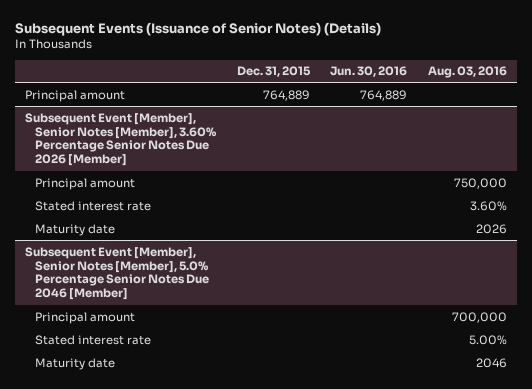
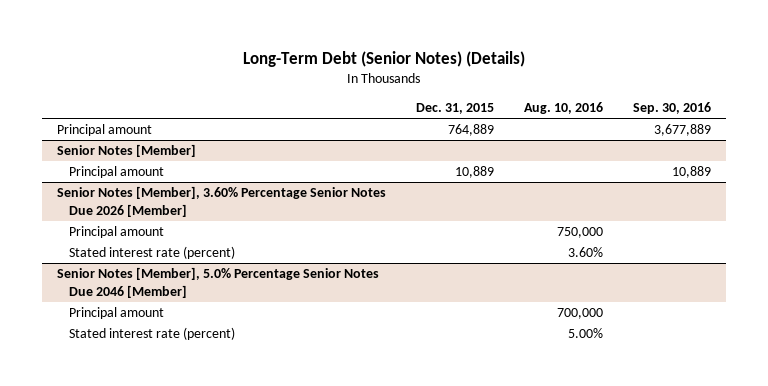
- Subsequent Events (Issuance of Senior Notes) (Details)
+ Long-Term Debt (Senior Notes) (Details)
- | Dec. 31, 2015 | Jun. 30, 2016 | Aug. 03, 2016
+ | Dec. 31, 2015 | Aug. 10, 2016 | Sep. 30, 2016
- Subsequent Event [Member], Senior Notes [Member], 3.60% Percentage Senior Notes Due 2026 [Member]
+ Senior Notes [Member]
+ Principal amount | 10,889 | | 10,889
+ Senior Notes [Member], 3.60% Percentage Senior Notes Due 2026 [Member]
- Stated interest rate | | | 3.60%
- Maturity date | | | 2026
- Subsequent Event [Member], Senior Notes [Member], 5.0% Percentage Senior Notes Due 2046 [Member]
+ Stated interest rate (percent) | | 3.60% |
+ Senior Notes [Member], 5.0% Percentage Senior Notes Due 2046 [Member]
- Stated interest rate | | | 5.00%
- Maturity date | | | 2046
+ Stated interest rate (percent) | | 5.00% |

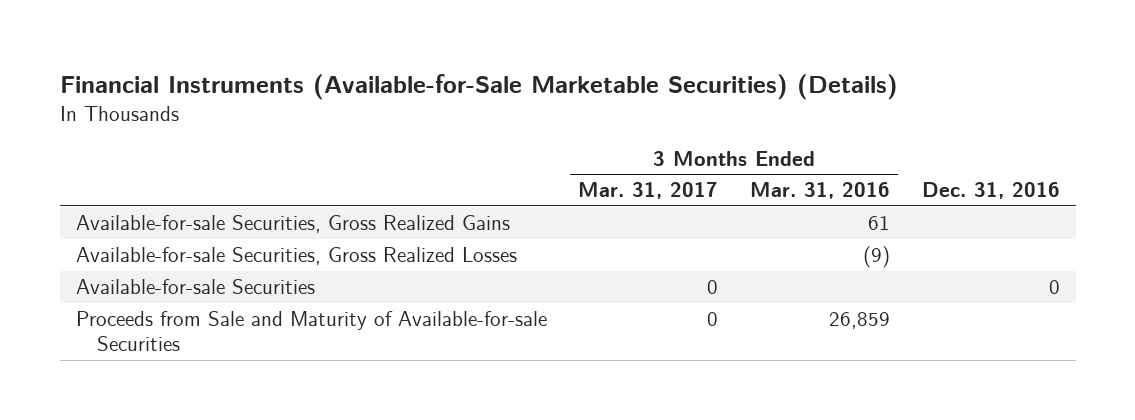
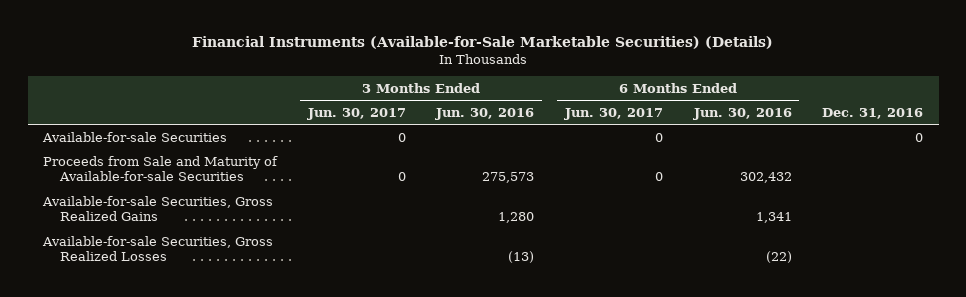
- | 3 Months Ended Mar. 31, 2017 | 3 Months Ended Mar. 31, 2016 | Dec. 31, 2016
+ | 3 Months Ended Jun. 30, 2017 | 3 Months Ended Jun. 30, 2016 | 6 Months Ended Jun. 30, 2017 | 6 Months Ended Jun. 30, 2016 | Dec. 31, 2016
moved down: Available-for-sale Securities, Gross Realized Gains | | 1,280 | | 1,341 |
moved down: Available-for-sale Securities, Gross Realized Losses | | (13) | | (22) |

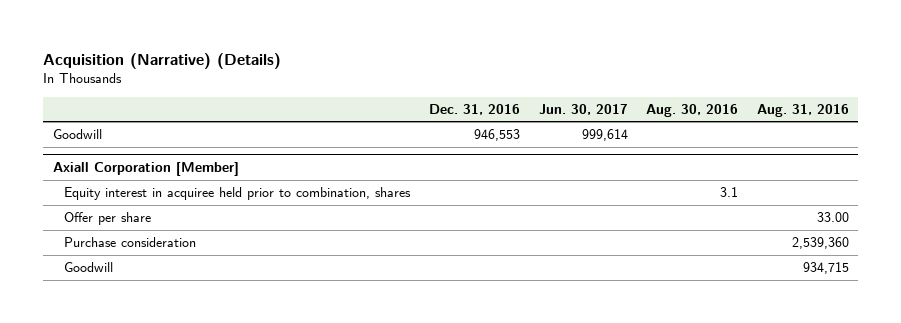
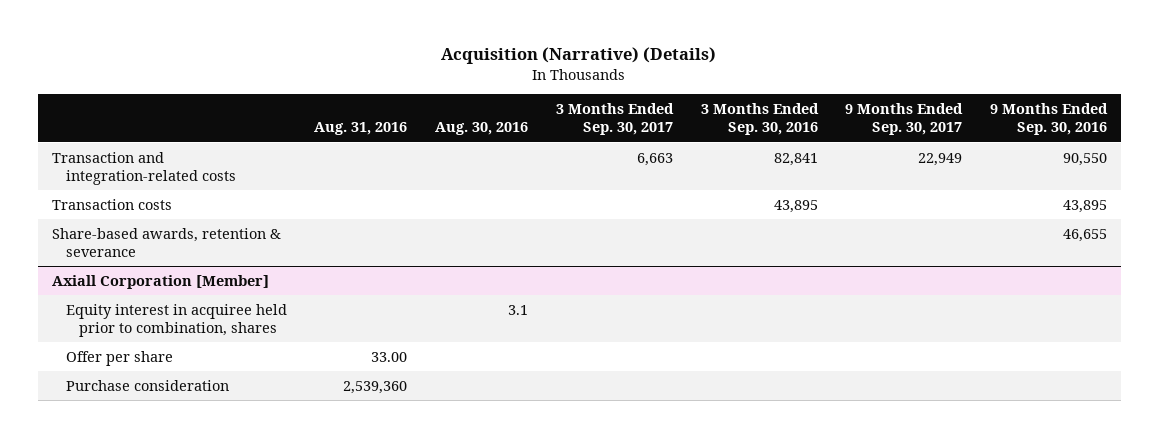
- | Dec. 31, 2016 | Jun. 30, 2017 | Aug. 30, 2016 | Aug. 31, 2016
+ | Aug. 31, 2016 | Aug. 30, 2016 | 3 Months Ended Sep. 30, 2017 | 3 Months Ended Sep. 30, 2016 | 9 Months Ended Sep. 30, 2017 | 9 Months Ended Sep. 30, 2016
- Goodwill | 946,553 | 999,614 | |
+ Transaction and integration-related costs | | | 6,663 | 82,841 | 22,949 | 90,550
+ Transaction costs | | | | 43,895 | | 43,895
+ Share-based awards, retention & severance | | | | | | 46,655
@ Axiall Corporation [Member]
- Goodwill | | | | 934,715

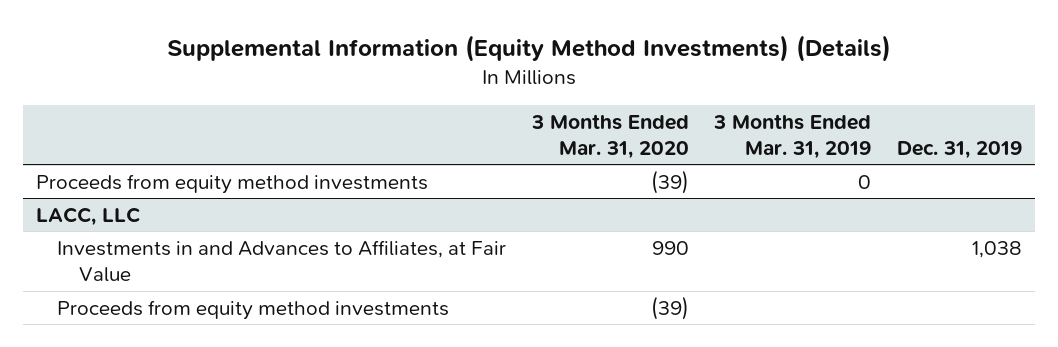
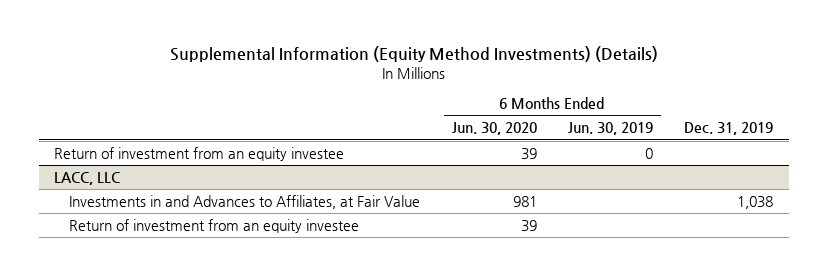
- | 3 Months Ended Mar. 31, 2020 | 3 Months Ended Mar. 31, 2019 | Dec. 31, 2019
+ | 6 Months Ended Jun. 30, 2020 | 6 Months Ended Jun. 30, 2019 | Dec. 31, 2019
- Proceeds from equity method investments | (39) | 0 |
+ Return of investment from an equity investee | 39 | 0 |
@ LACC, LLC
- Proceeds from equity method investments | (39) | |
+ Return of investment from an equity investee | 39 | |

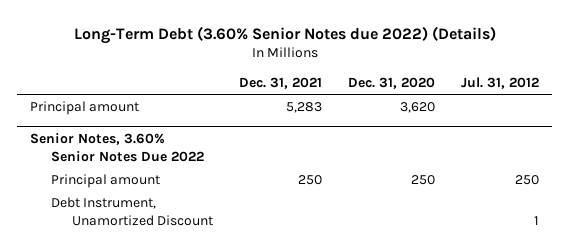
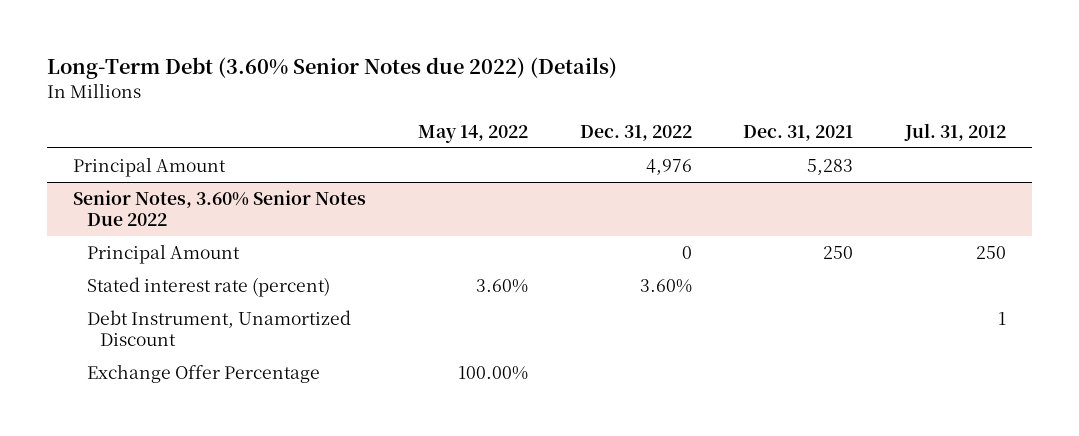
- | Dec. 31, 2021 | Dec. 31, 2020 | Jul. 31, 2012
+ | May 14, 2022 | Dec. 31, 2022 | Dec. 31, 2021 | Jul. 31, 2012
- Principal amount | 5,283 | 3,620 |
+ Principal Amount | | 4,976 | 5,283 |
@ Senior Notes, 3.60% Senior Notes Due 2022
- Principal amount | 250 | 250 | 250
+ Principal Amount | | 0 | 250 | 250
+ Stated interest rate (percent) | 3.60% | 3.60% | |
+ Exchange Offer Percentage | 100.00% | | |

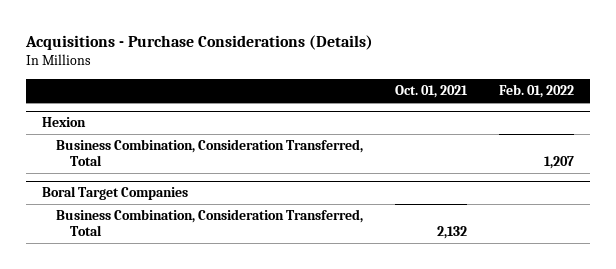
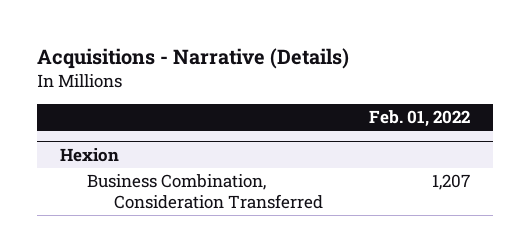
- Acquisitions - Purchase Considerations (Details)
+ Acquisitions - Narrative (Details)
- | Oct. 01, 2021 | Feb. 01, 2022
+ | Feb. 01, 2022
@ Hexion
- Business Combination, Consideration Transferred, Total | | 1,207
- Boral Target Companies
- Business Combination, Consideration Transferred, Total | 2,132 |
@ Hexion
+ Business Combination, Consideration Transferred | 1,207

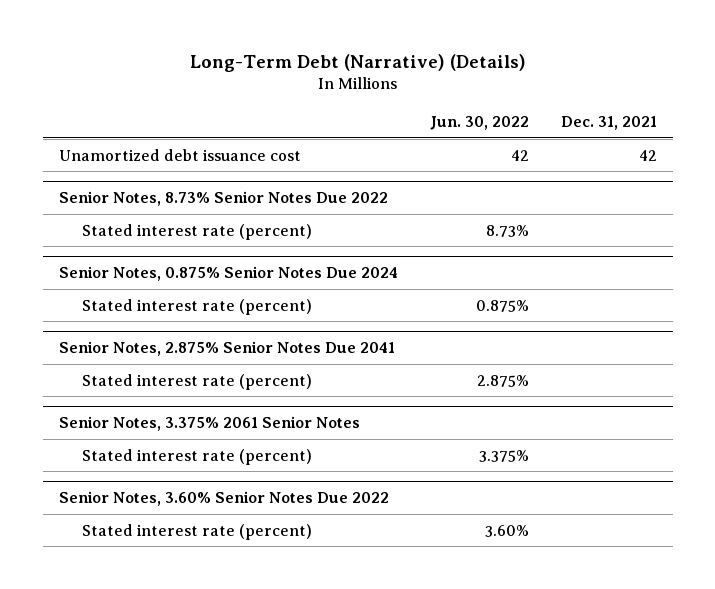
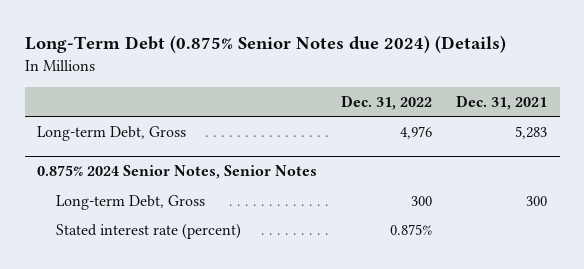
- Long-Term Debt (Narrative) (Details)
+ Long-Term Debt (0.875% Senior Notes due 2024) (Details)
- | Jun. 30, 2022 | Dec. 31, 2021
+ | Dec. 31, 2022 | Dec. 31, 2021
- Unamortized debt issuance cost | 42 | 42
- Senior Notes, 8.73% Senior Notes Due 2022
- Stated interest rate (percent) | 8.73% |
- Senior Notes, 0.875% Senior Notes Due 2024
+ Long-term Debt, Gross | 4,976 | 5,283
+ 0.875% 2024 Senior Notes, Senior Notes
+ Long-term Debt, Gross | 300 | 300
- Senior Notes, 2.875% Senior Notes Due 2041
- Stated interest rate (percent) | 2.875% |
- Senior Notes, 3.375% 2061 Senior Notes
- Stated interest rate (percent) | 3.375% |
- Senior Notes, 3.60% Senior Notes Due 2022
- Stated interest rate (percent) | 3.60% |

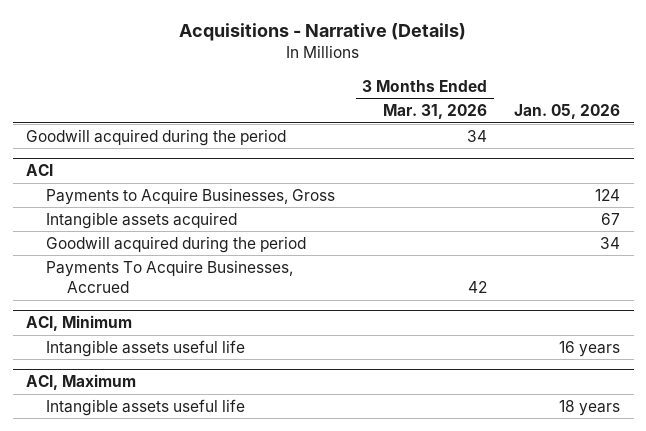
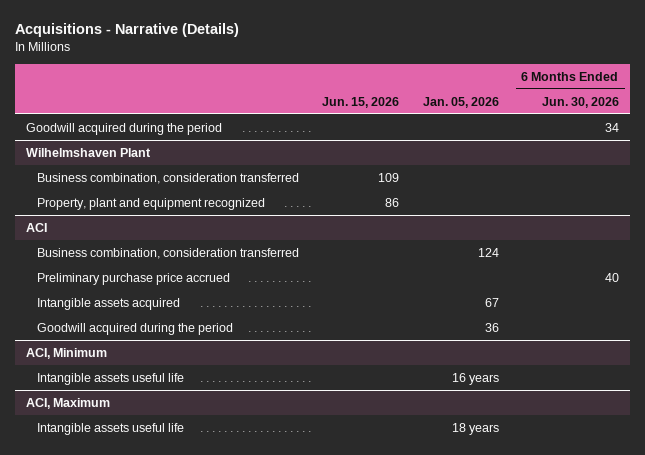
- | 3 Months Ended Mar. 31, 2026 | Jan. 05, 2026
+ | Jun. 15, 2026 | Jan. 05, 2026 | 6 Months Ended Jun. 30, 2026
+ Wilhelmshaven Plant
+ Business combination, consideration transferred | 109 | |
+ Property, plant and equipment recognized | 86 | |
@ ACI
- Payments to Acquire Businesses, Gross | | 124
+ Business combination, consideration transferred | | 124 |
+ Preliminary purchase price accrued | | | 40
- Goodwill acquired during the period | | 34
- Payments To Acquire Businesses, Accrued | 42 |
+ Goodwill acquired during the period | | 36 |

